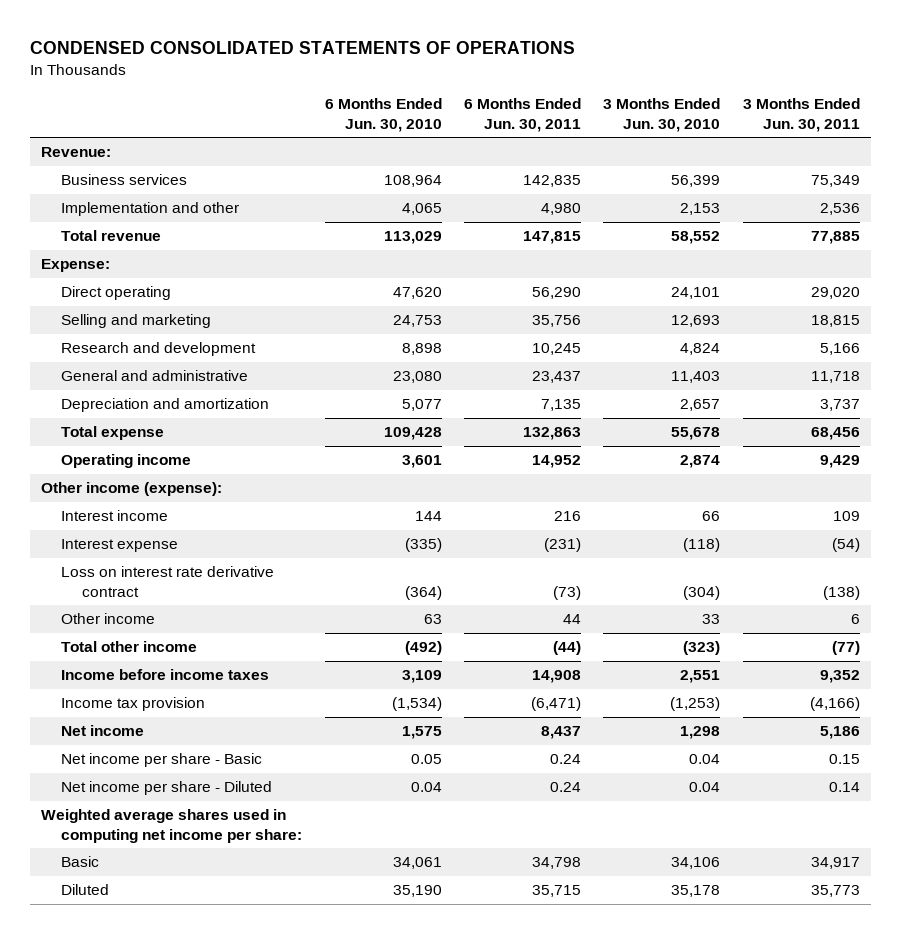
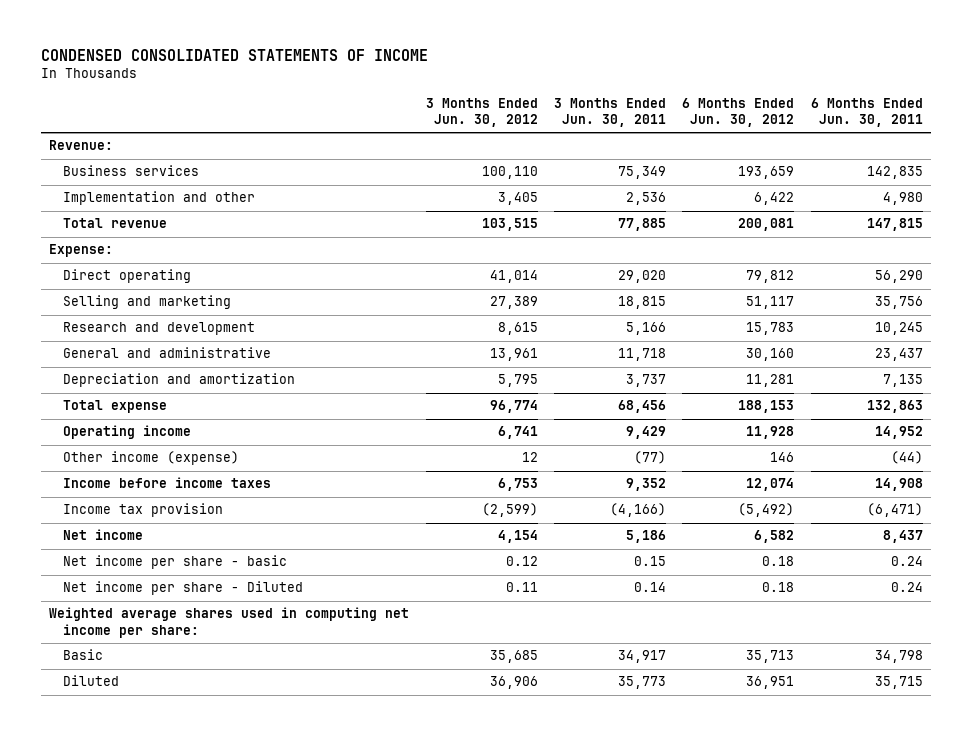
- CONDENSED CONSOLIDATED STATEMENTS OF OPERATIONS
+ CONDENSED CONSOLIDATED STATEMENTS OF INCOME
- | 6 Months Ended Jun. 30, 2010 | 6 Months Ended Jun. 30, 2011 | 3 Months Ended Jun. 30, 2010 | 3 Months Ended Jun. 30, 2011
+ | 3 Months Ended Jun. 30, 2012 | 3 Months Ended Jun. 30, 2011 | 6 Months Ended Jun. 30, 2012 | 6 Months Ended Jun. 30, 2011
- Other income (expense):
- Interest income | 144 | 216 | 66 | 109
- Interest expense | (335) | (231) | (118) | (54)
- Loss on interest rate derivative contract | (364) | (73) | (304) | (138)
- Other income | 63 | 44 | 33 | 6
- Total other income | (492) | (44) | (323) | (77)
+ Other income (expense) | 12 | (77) | 146 | (44)
- Net income per share - Basic | 0.05 | 0.24 | 0.04 | 0.15
+ Net income per share - basic | 0.12 | 0.15 | 0.18 | 0.24

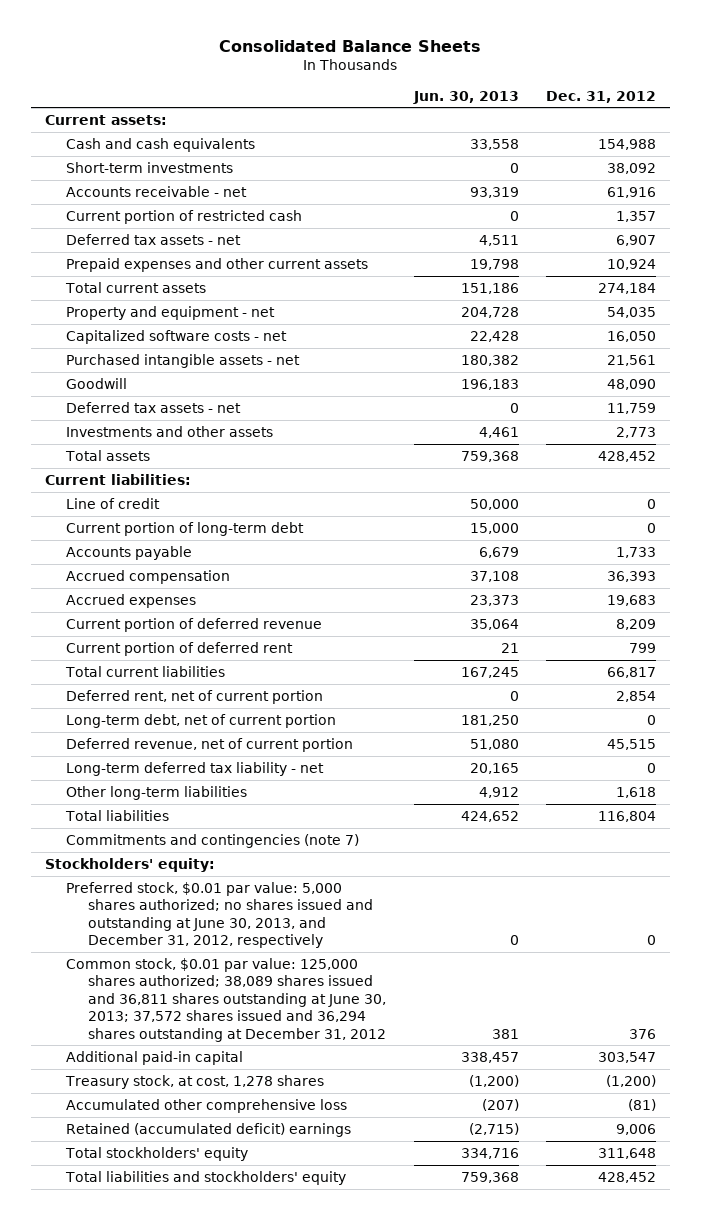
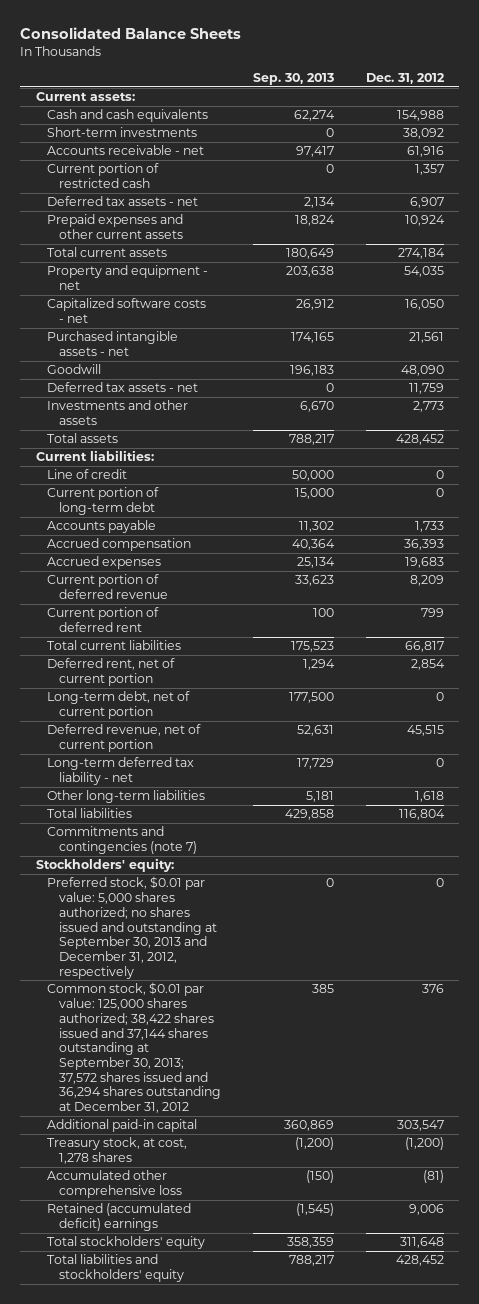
- | Jun. 30, 2013 | Dec. 31, 2012
+ | Sep. 30, 2013 | Dec. 31, 2012
- Preferred stock, $0.01 par value: 5,000 shares authorized; no shares issued and outstanding at June 30, 2013, and December 31, 2012, respectively | 0 | 0
- Common stock, $0.01 par value: 125,000 shares authorized; 38,089 shares issued and 36,811 shares outstanding at June 30, 2013; 37,572 shares issued and 36,294 shares outstanding at December 31, 2012 | 381 | 376
+ Preferred stock, $0.01 par value: 5,000 shares authorized; no shares issued and outstanding at September 30, 2013 and December 31, 2012, respectively | 0 | 0
+ Common stock, $0.01 par value: 125,000 shares authorized; 38,422 shares issued and 37,144 shares outstanding at September 30, 2013; 37,572 shares issued and 36,294 shares outstanding at December 31, 2012 | 385 | 376

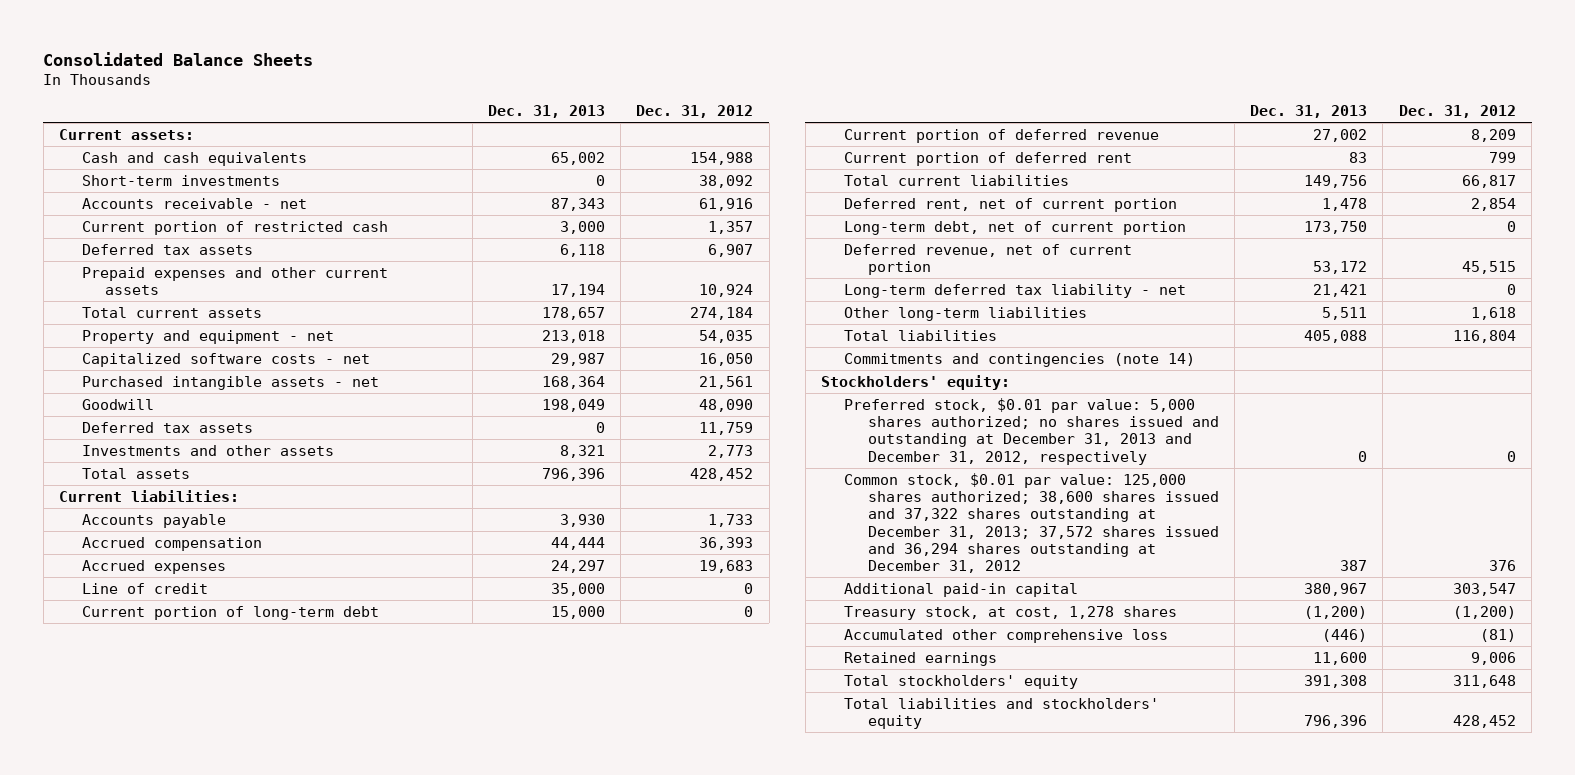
- | Sep. 30, 2013 | Dec. 31, 2012
+ | Dec. 31, 2013 | Dec. 31, 2012
- Deferred tax assets - net | 2,134 | 6,907
+ Deferred tax assets | 6,118 | 6,907
- Deferred tax assets - net | 0 | 11,759
+ Deferred tax assets | 0 | 11,759
moved down: Line of credit | 35,000 | 0
moved down: Current portion of long-term debt | 15,000 | 0
- Commitments and contingencies (note 7)
+ Commitments and contingencies (note 14)
- Preferred stock, $0.01 par value: 5,000 shares authorized; no shares issued and outstanding at September 30, 2013 and December 31, 2012, respectively | 0 | 0
- Common stock, $0.01 par value: 125,000 shares authorized; 38,422 shares issued and 37,144 shares outstanding at September 30, 2013; 37,572 shares issued and 36,294 shares outstanding at December 31, 2012 | 385 | 376
+ Preferred stock, $0.01 par value: 5,000 shares authorized; no shares issued and outstanding at December 31, 2013 and December 31, 2012, respectively | 0 | 0
+ Common stock, $0.01 par value: 125,000 shares authorized; 38,600 shares issued and 37,322 shares outstanding at December 31, 2013; 37,572 shares issued and 36,294 shares outstanding at December 31, 2012 | 387 | 376
- Retained (accumulated deficit) earnings | (1,545) | 9,006
+ Retained earnings | 11,600 | 9,006

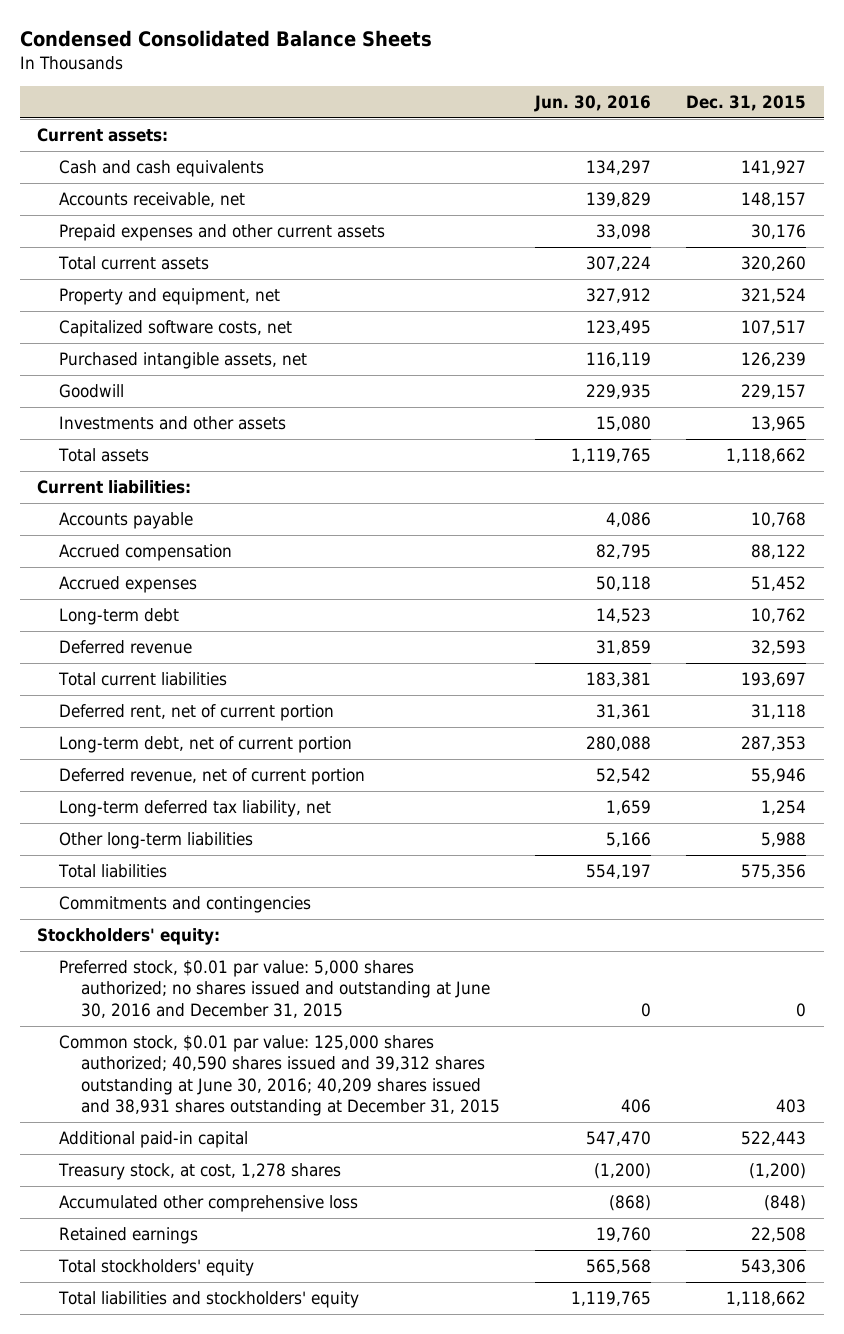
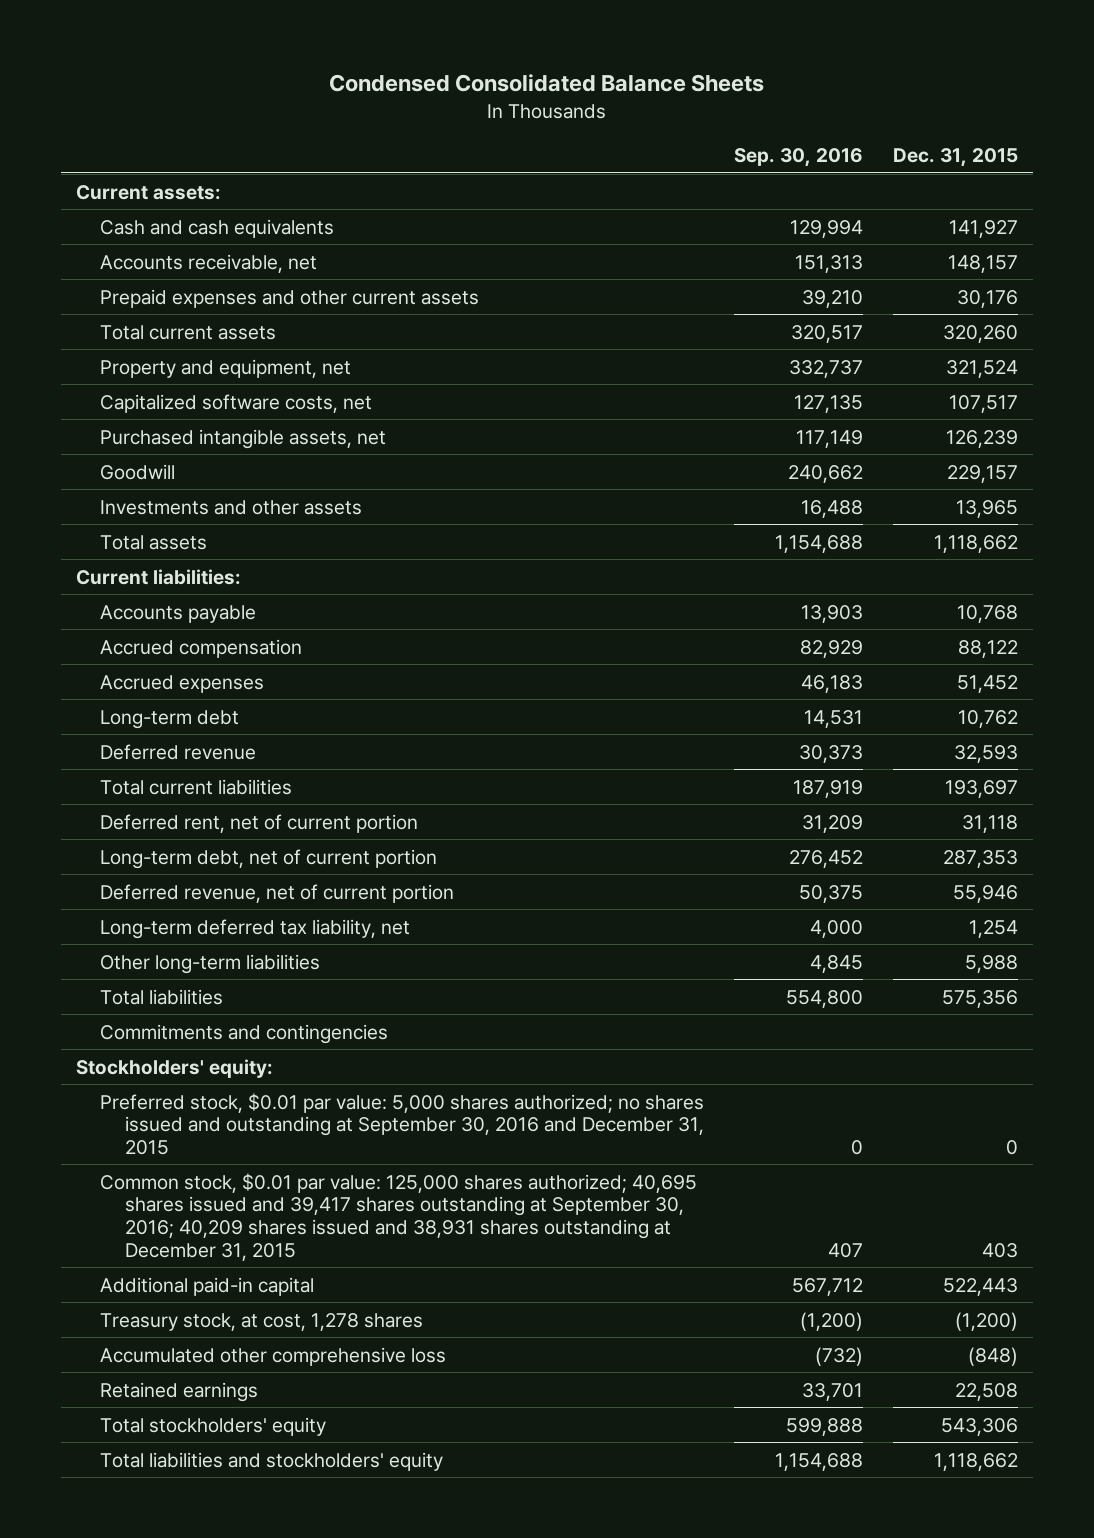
- | Jun. 30, 2016 | Dec. 31, 2015
+ | Sep. 30, 2016 | Dec. 31, 2015
- Preferred stock, $0.01 par value: 5,000 shares authorized; no shares issued and outstanding at June 30, 2016 and December 31, 2015 | 0 | 0
- Common stock, $0.01 par value: 125,000 shares authorized; 40,590 shares issued and 39,312 shares outstanding at June 30, 2016; 40,209 shares issued and 38,931 shares outstanding at December 31, 2015 | 406 | 403
+ Preferred stock, $0.01 par value: 5,000 shares authorized; no shares issued and outstanding at September 30, 2016 and December 31, 2015 | 0 | 0
+ Common stock, $0.01 par value: 125,000 shares authorized; 40,695 shares issued and 39,417 shares outstanding at September 30, 2016; 40,209 shares issued and 38,931 shares outstanding at December 31, 2015 | 407 | 403

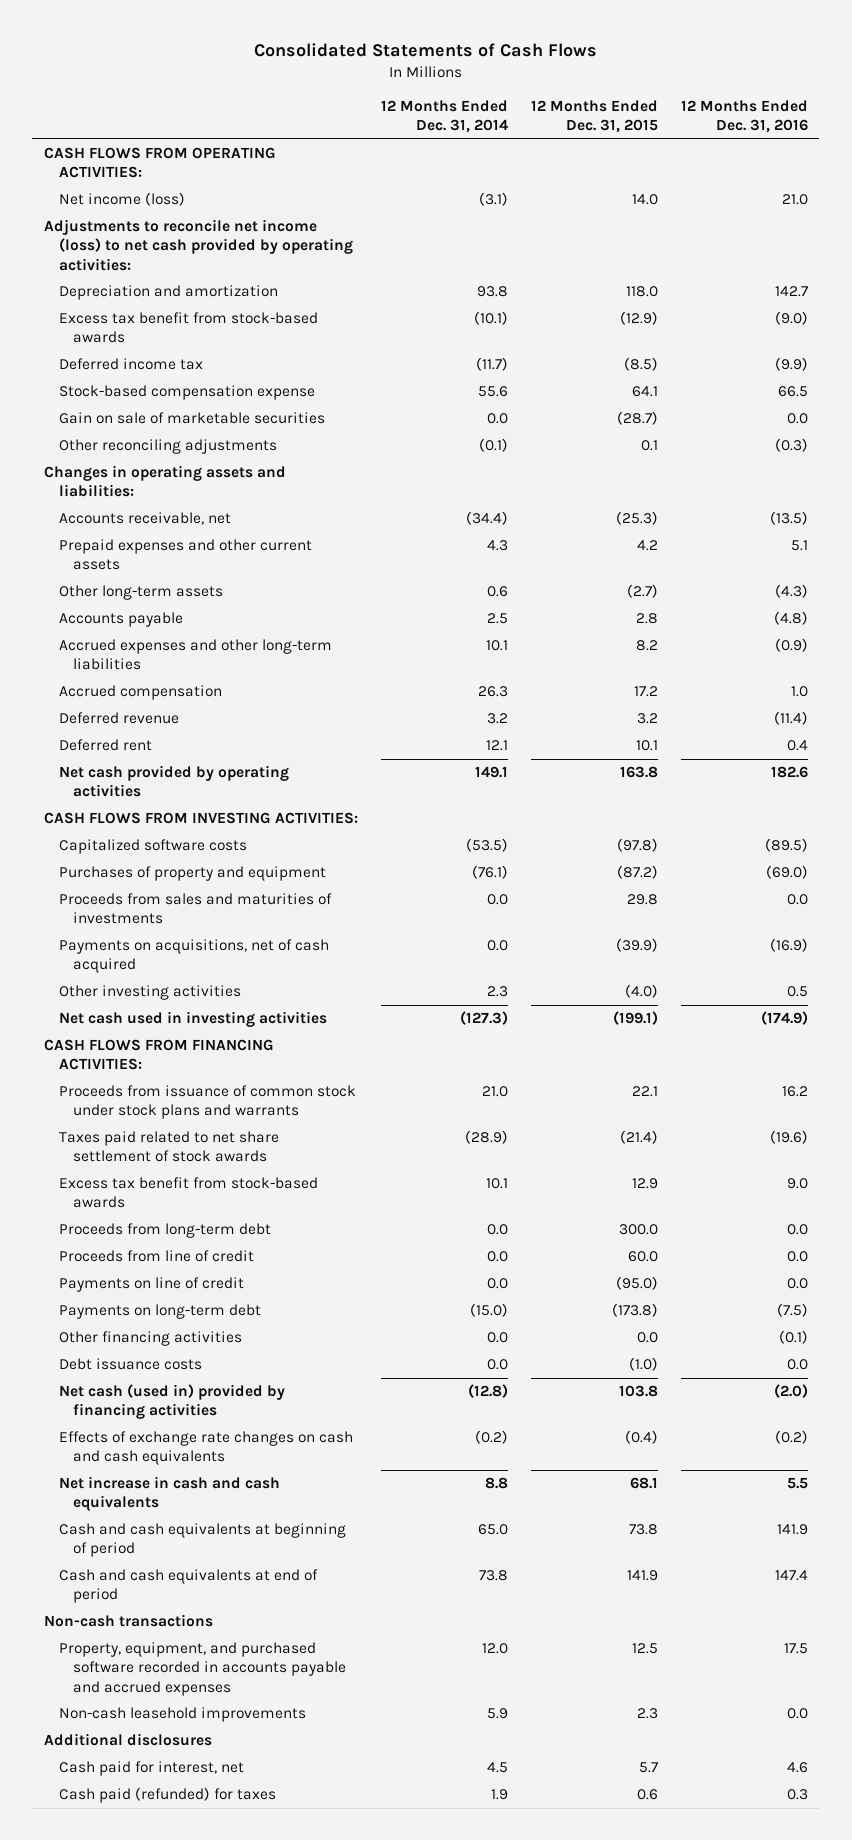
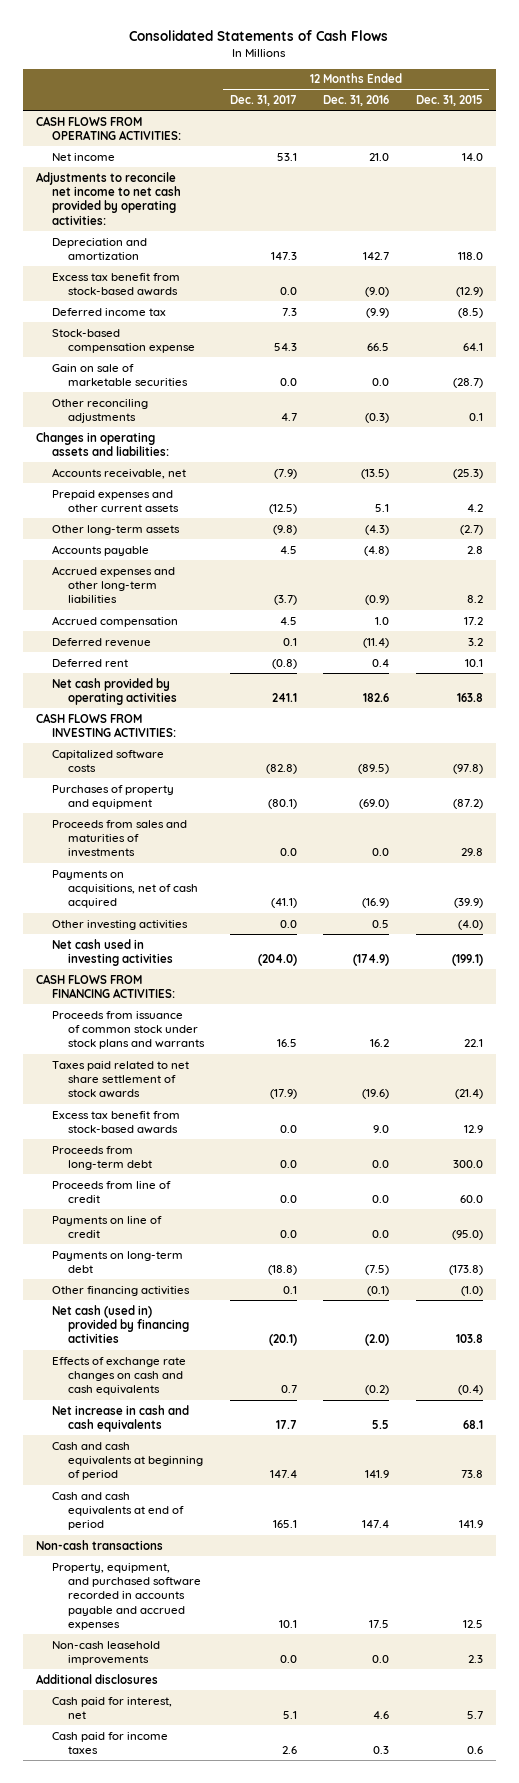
- | 12 Months Ended Dec. 31, 2014 | 12 Months Ended Dec. 31, 2015 | 12 Months Ended Dec. 31, 2016
+ | 12 Months Ended Dec. 31, 2017 | 12 Months Ended Dec. 31, 2016 | 12 Months Ended Dec. 31, 2015
- Net income (loss) | (3.1) | 14.0 | 21.0
- Adjustments to reconcile net income (loss) to net cash provided by operating activities:
+ Net income | 53.1 | 21.0 | 14.0
+ Adjustments to reconcile net income to net cash provided by operating activities:
- Other financing activities | 0.0 | 0.0 | (0.1)
- Debt issuance costs | 0.0 | (1.0) | 0.0
+ Other financing activities | 0.1 | (0.1) | (1.0)
- Cash paid (refunded) for taxes | 1.9 | 0.6 | 0.3
+ Cash paid for income taxes | 2.6 | 0.3 | 0.6

